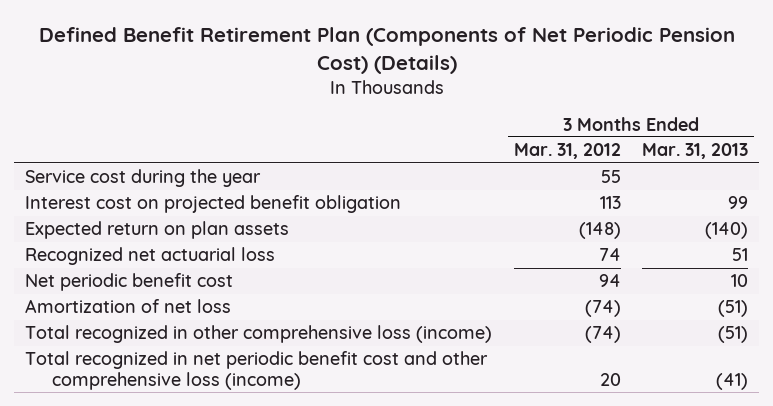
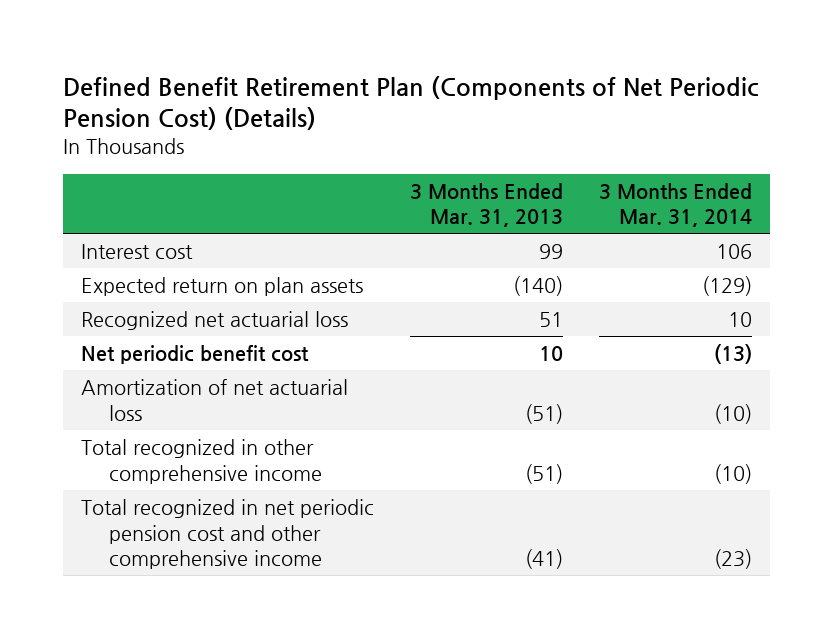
- | 3 Months Ended Mar. 31, 2012 | 3 Months Ended Mar. 31, 2013
+ | 3 Months Ended Mar. 31, 2013 | 3 Months Ended Mar. 31, 2014
- Service cost during the year | 55 |
- Interest cost on projected benefit obligation | 113 | 99
+ Interest cost | 99 | 106
- Amortization of net loss | (74) | (51)
- Total recognized in other comprehensive loss (income) | (74) | (51)
- Total recognized in net periodic benefit cost and other comprehensive loss (income) | 20 | (41)
+ Amortization of net actuarial loss | (51) | (10)
+ Total recognized in other comprehensive income | (51) | (10)
+ Total recognized in net periodic pension cost and other comprehensive income | (41) | (23)

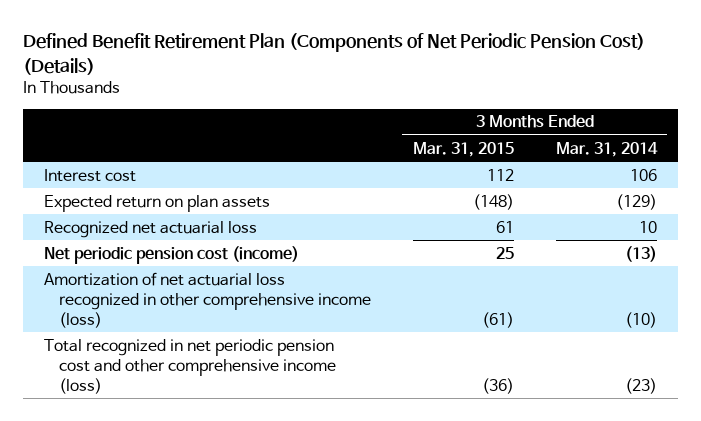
- | 3 Months Ended Mar. 31, 2013 | 3 Months Ended Mar. 31, 2014
+ | 3 Months Ended Mar. 31, 2015 | 3 Months Ended Mar. 31, 2014
- Net periodic benefit cost | 10 | (13)
- Amortization of net actuarial loss | (51) | (10)
- Total recognized in other comprehensive income | (51) | (10)
- Total recognized in net periodic pension cost and other comprehensive income | (41) | (23)
+ Net periodic pension cost (income) | 25 | (13)
+ Amortization of net actuarial loss recognized in other comprehensive income (loss) | (61) | (10)
+ Total recognized in net periodic pension cost and other comprehensive income (loss) | (36) | (23)

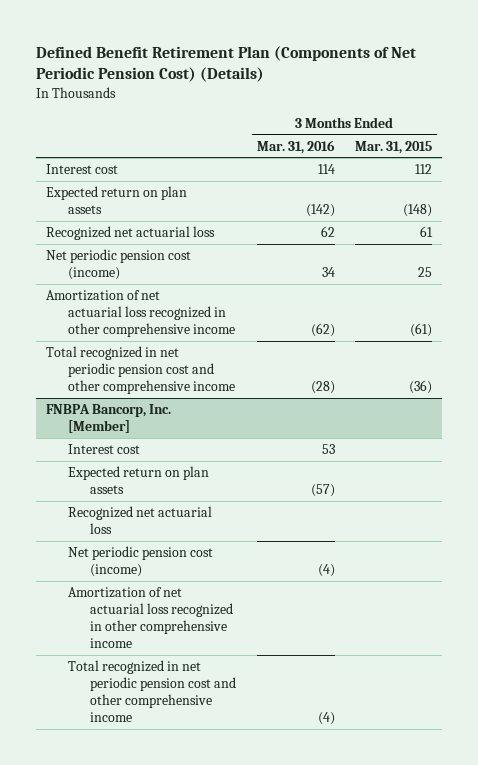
- | 3 Months Ended Mar. 31, 2015 | 3 Months Ended Mar. 31, 2014
+ | 3 Months Ended Mar. 31, 2016 | 3 Months Ended Mar. 31, 2015
- Amortization of net actuarial loss recognized in other comprehensive income (loss) | (61) | (10)
- Total recognized in net periodic pension cost and other comprehensive income (loss) | (36) | (23)
+ Amortization of net actuarial loss recognized in other comprehensive income | (62) | (61)
+ Total recognized in net periodic pension cost and other comprehensive income | (28) | (36)
+ FNBPA Bancorp, Inc. [Member]
+ Interest cost | 53 |
+ Expected return on plan assets | (57) |
+ Recognized net actuarial loss
+ Net periodic pension cost (income) | (4) |
+ Amortization of net actuarial loss recognized in other comprehensive income
+ Total recognized in net periodic pension cost and other comprehensive income | (4) |

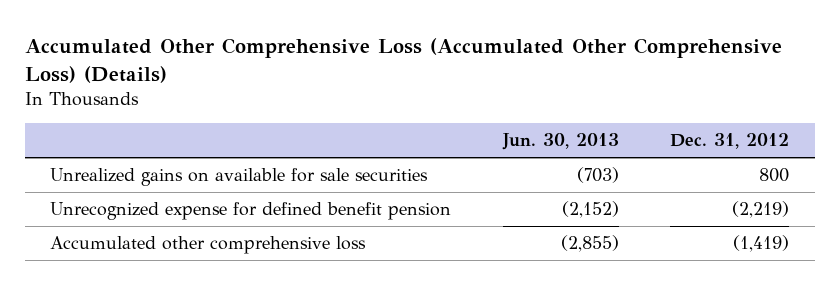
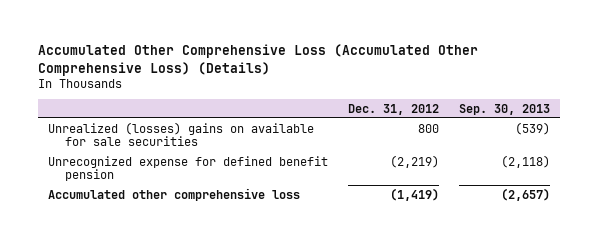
- | Jun. 30, 2013 | Dec. 31, 2012
+ | Dec. 31, 2012 | Sep. 30, 2013
- Unrealized gains on available for sale securities | (703) | 800
+ Unrealized (losses) gains on available for sale securities | 800 | (539)

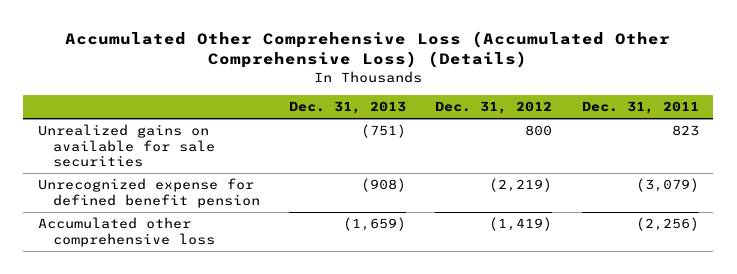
- | Dec. 31, 2012 | Sep. 30, 2013
+ | Dec. 31, 2013 | Dec. 31, 2012 | Dec. 31, 2011
- Unrealized (losses) gains on available for sale securities | 800 | (539)
+ Unrealized gains on available for sale securities | (751) | 800 | 823

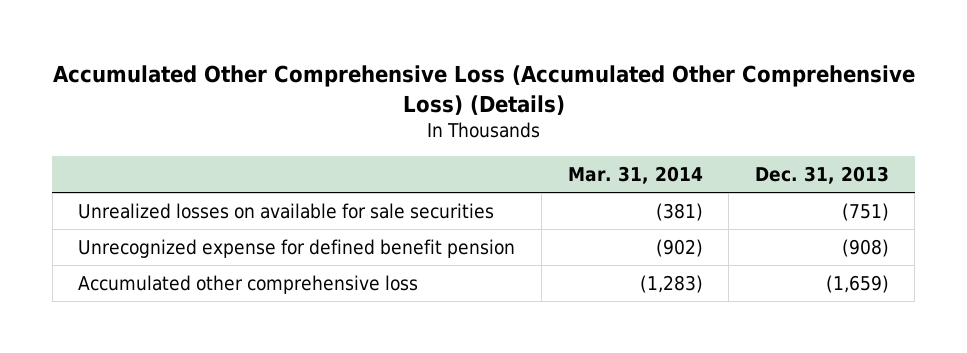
- | Dec. 31, 2013 | Dec. 31, 2012 | Dec. 31, 2011
+ | Mar. 31, 2014 | Dec. 31, 2013
- Unrealized gains on available for sale securities | (751) | 800 | 823
+ Unrealized losses on available for sale securities | (381) | (751)

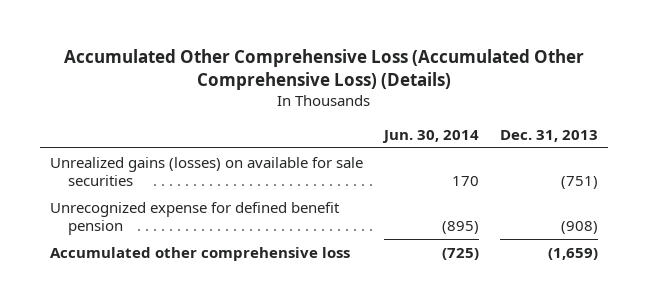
- | Mar. 31, 2014 | Dec. 31, 2013
+ | Jun. 30, 2014 | Dec. 31, 2013
- Unrealized losses on available for sale securities | (381) | (751)
+ Unrealized gains (losses) on available for sale securities | 170 | (751)

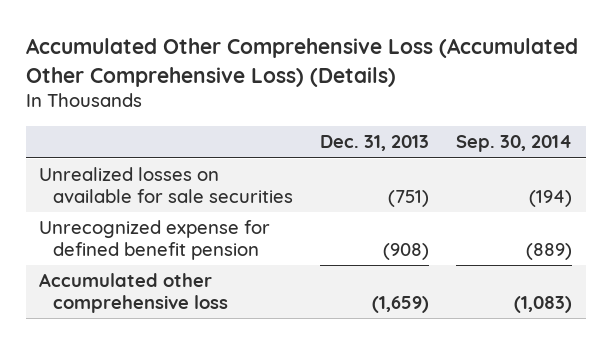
- | Jun. 30, 2014 | Dec. 31, 2013
+ | Dec. 31, 2013 | Sep. 30, 2014
- Unrealized gains (losses) on available for sale securities | 170 | (751)
+ Unrealized losses on available for sale securities | (751) | (194)

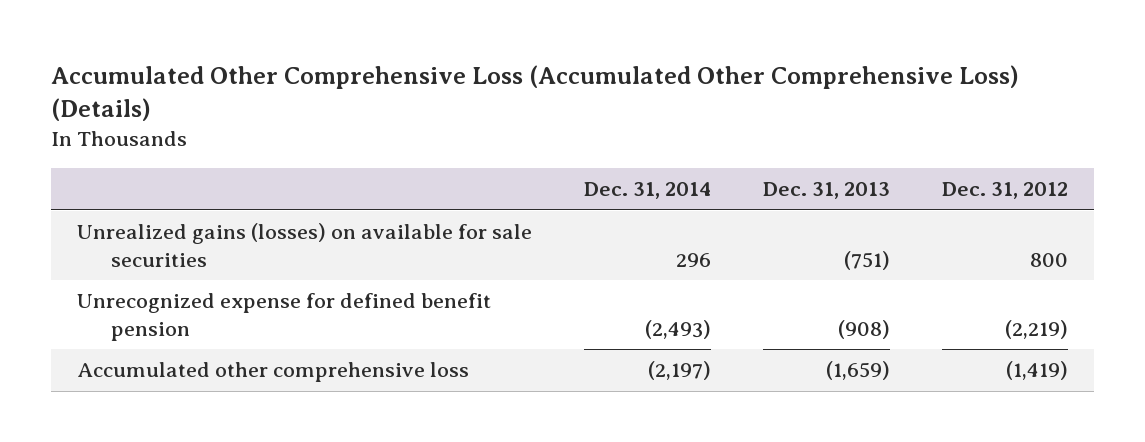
- | Dec. 31, 2013 | Sep. 30, 2014
+ | Dec. 31, 2014 | Dec. 31, 2013 | Dec. 31, 2012
- Unrealized losses on available for sale securities | (751) | (194)
+ Unrealized gains (losses) on available for sale securities | 296 | (751) | 800

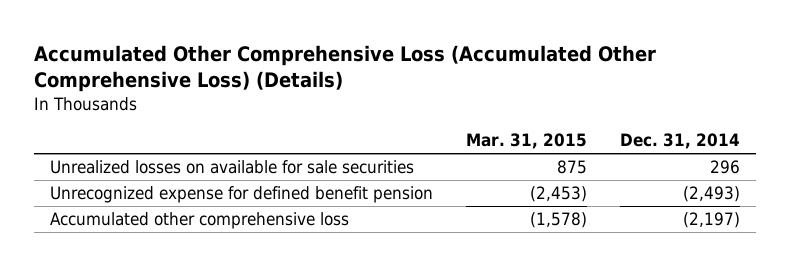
- | Dec. 31, 2014 | Dec. 31, 2013 | Dec. 31, 2012
+ | Mar. 31, 2015 | Dec. 31, 2014
- Unrealized gains (losses) on available for sale securities | 296 | (751) | 800
+ Unrealized losses on available for sale securities | 875 | 296

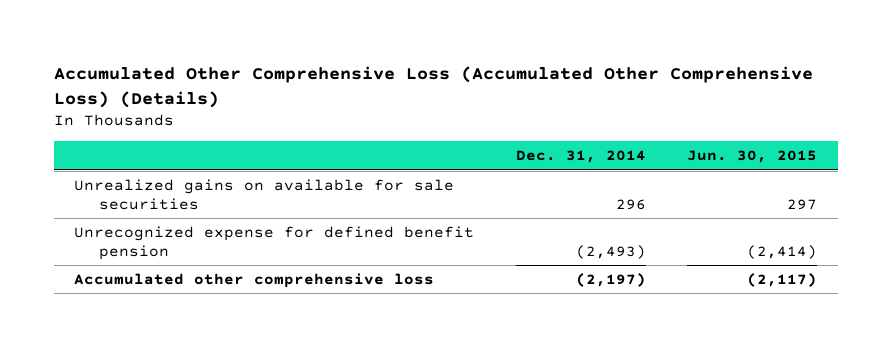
- | Mar. 31, 2015 | Dec. 31, 2014
+ | Dec. 31, 2014 | Jun. 30, 2015
- Unrealized losses on available for sale securities | 875 | 296
+ Unrealized gains on available for sale securities | 296 | 297

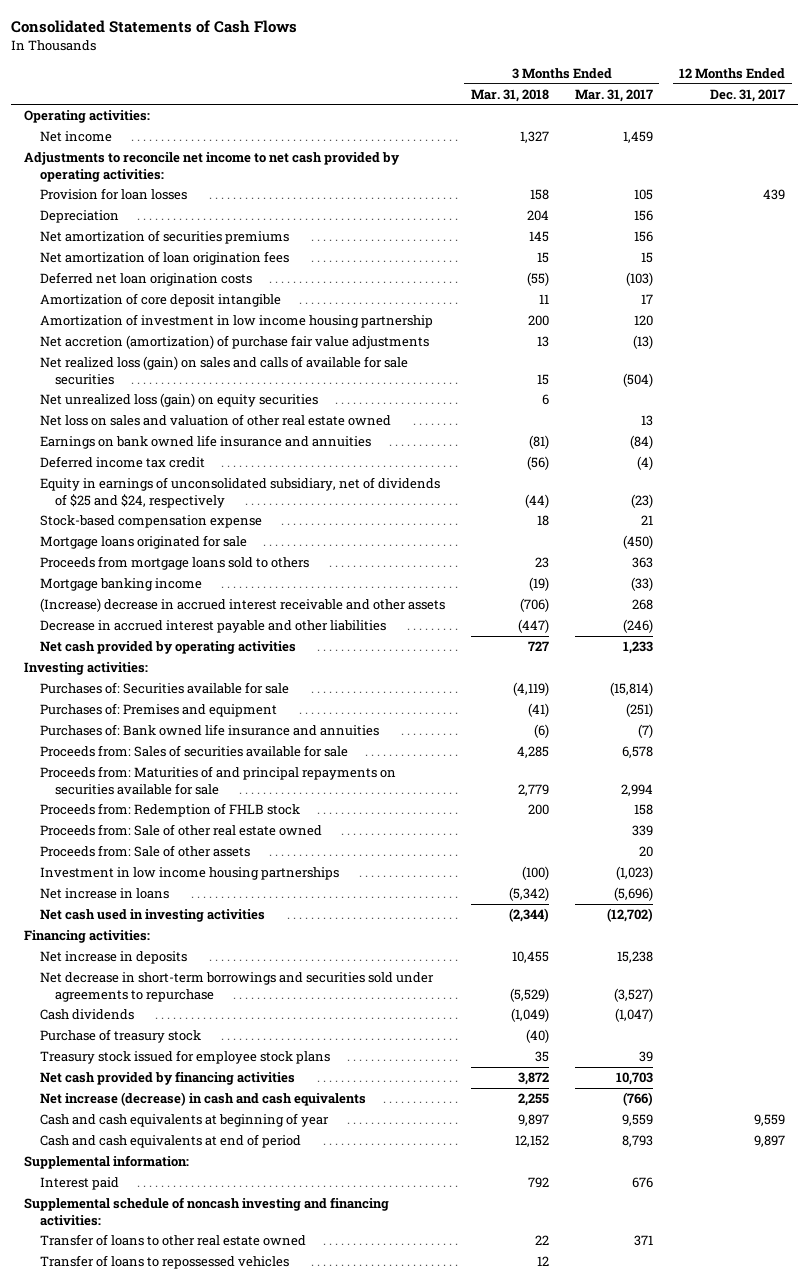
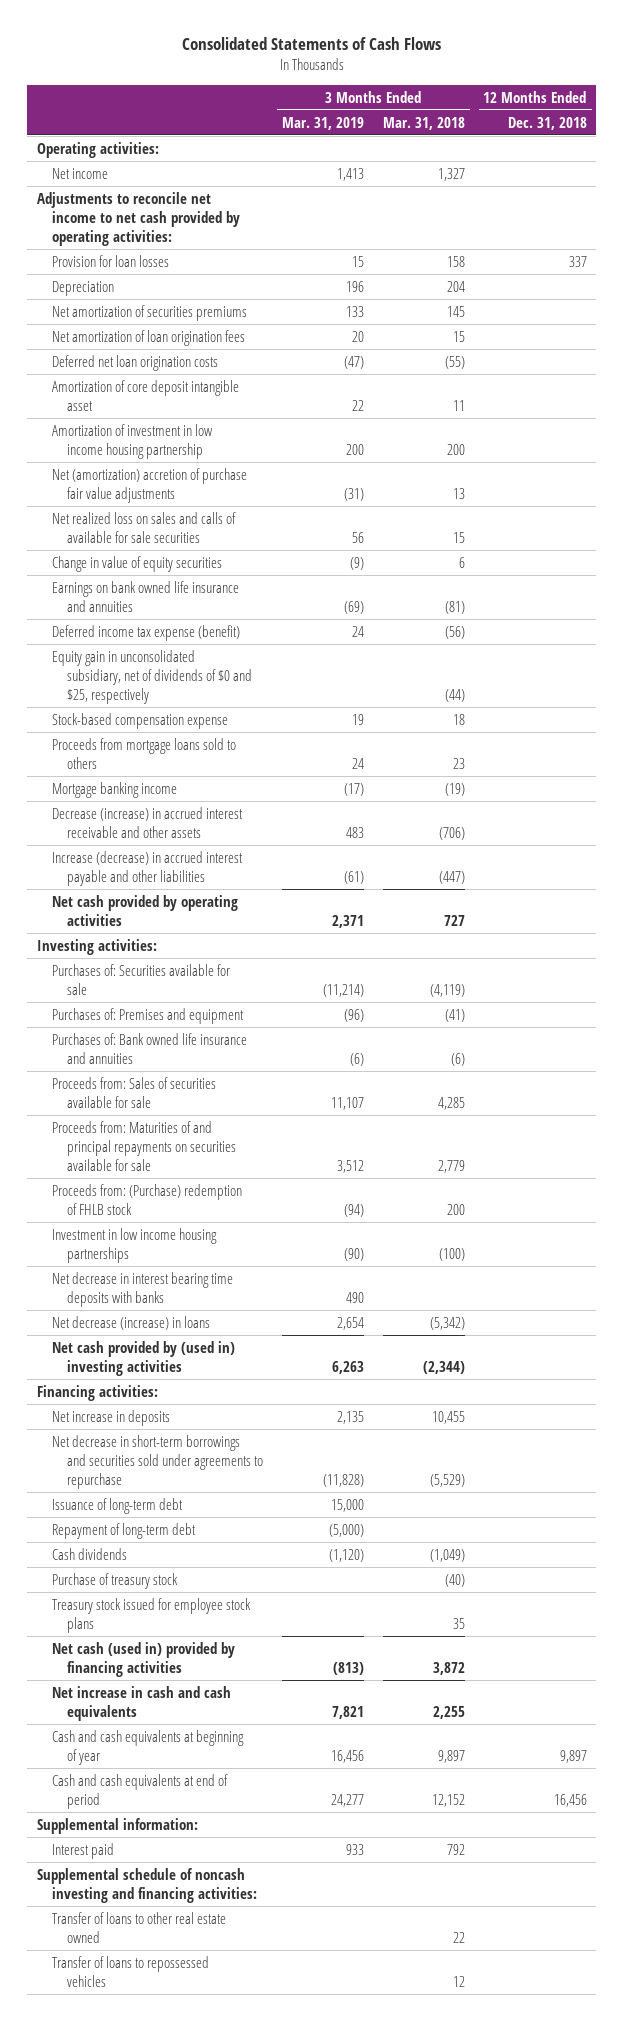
- | 3 Months Ended Mar. 31, 2018 | 3 Months Ended Mar. 31, 2017 | 12 Months Ended Dec. 31, 2017
+ | 3 Months Ended Mar. 31, 2019 | 3 Months Ended Mar. 31, 2018 | 12 Months Ended Dec. 31, 2018
- Amortization of core deposit intangible | 11 | 17 |
+ Amortization of core deposit intangible asset | 22 | 11 |
- Net accretion (amortization) of purchase fair value adjustments | 13 | (13) |
- Net realized loss (gain) on sales and calls of available for sale securities | 15 | (504) |
- Net unrealized loss (gain) on equity securities | 6 | |
- Net loss on sales and valuation of other real estate owned | | 13 |
+ Net (amortization) accretion of purchase fair value adjustments | (31) | 13 |
+ Net realized loss on sales and calls of available for sale securities | 56 | 15 |
+ Change in value of equity securities | (9) | 6 |
- Deferred income tax credit | (56) | (4) |
- Equity in earnings of unconsolidated subsidiary, net of dividends of $25 and $24, respectively | (44) | (23) |
+ Deferred income tax expense (benefit) | 24 | (56) |
+ Equity gain in unconsolidated subsidiary, net of dividends of $0 and $25, respectively | | (44) |
- Mortgage loans originated for sale | | (450) |
- (Increase) decrease in accrued interest receivable and other assets | (706) | 268 |
- Decrease in accrued interest payable and other liabilities | (447) | (246) |
+ Decrease (increase) in accrued interest receivable and other assets | 483 | (706) |
+ Increase (decrease) in accrued interest payable and other liabilities | (61) | (447) |
- Proceeds from: Redemption of FHLB stock | 200 | 158 |
- Proceeds from: Sale of other real estate owned | | 339 |
- Proceeds from: Sale of other assets | | 20 |
+ Proceeds from: (Purchase) redemption of FHLB stock | (94) | 200 |
- Net increase in loans | (5,342) | (5,696) |
- Net cash used in investing activities | (2,344) | (12,702) |
+ Net decrease in interest bearing time deposits with banks | 490 | |
+ Net decrease (increase) in loans | 2,654 | (5,342) |
+ Net cash provided by (used in) investing activities | 6,263 | (2,344) |
+ Issuance of long-term debt | 15,000 | |
+ Repayment of long-term debt | (5,000) | |
- Net cash provided by financing activities | 3,872 | 10,703 |
- Net increase (decrease) in cash and cash equivalents | 2,255 | (766) |
+ Net cash (used in) provided by financing activities | (813) | 3,872 |
+ Net increase in cash and cash equivalents | 7,821 | 2,255 |

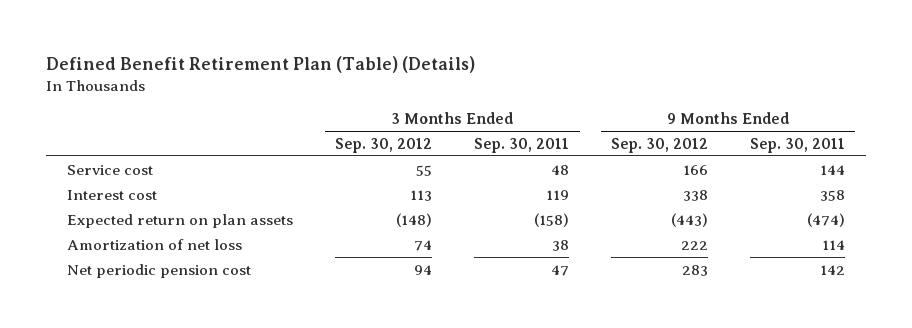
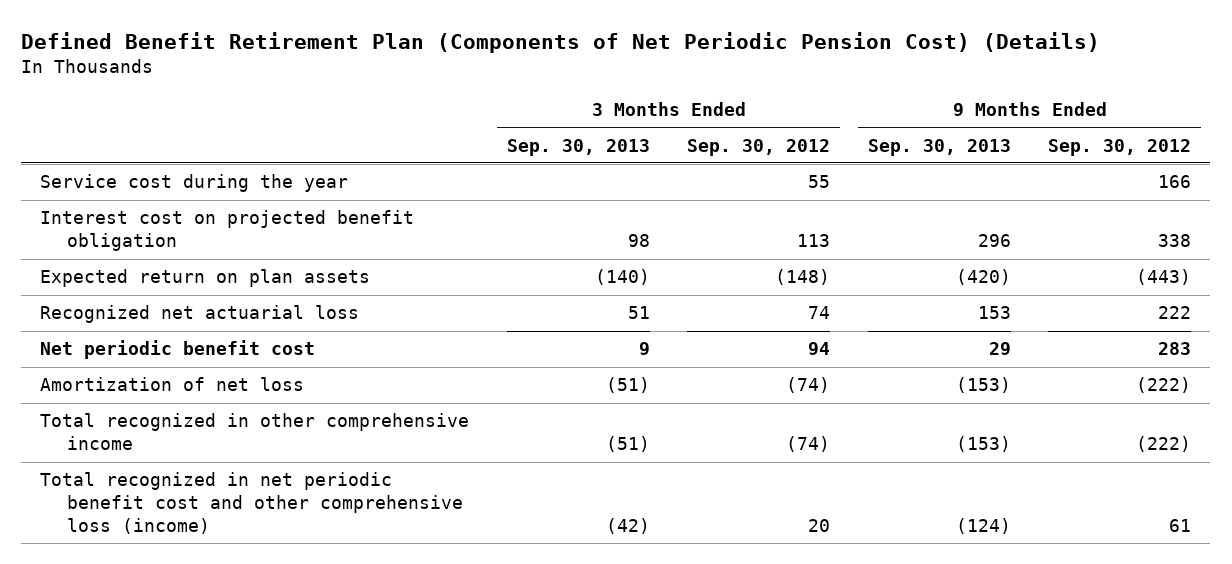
- Defined Benefit Retirement Plan (Table) (Details)
+ Defined Benefit Retirement Plan (Components of Net Periodic Pension Cost) (Details)
- | 3 Months Ended Sep. 30, 2012 | 3 Months Ended Sep. 30, 2011 | 9 Months Ended Sep. 30, 2012 | 9 Months Ended Sep. 30, 2011
+ | 3 Months Ended Sep. 30, 2013 | 3 Months Ended Sep. 30, 2012 | 9 Months Ended Sep. 30, 2013 | 9 Months Ended Sep. 30, 2012
- Service cost | 55 | 48 | 166 | 144
- Interest cost | 113 | 119 | 338 | 358
+ Service cost during the year | | 55 | | 166
+ Interest cost on projected benefit obligation | 98 | 113 | 296 | 338
- Amortization of net loss | 74 | 38 | 222 | 114
- Net periodic pension cost | 94 | 47 | 283 | 142
+ Recognized net actuarial loss | 51 | 74 | 153 | 222
+ Net periodic benefit cost | 9 | 94 | 29 | 283
+ Amortization of net loss | (51) | (74) | (153) | (222)
+ Total recognized in other comprehensive income | (51) | (74) | (153) | (222)
+ Total recognized in net periodic benefit cost and other comprehensive loss (income) | (42) | 20 | (124) | 61

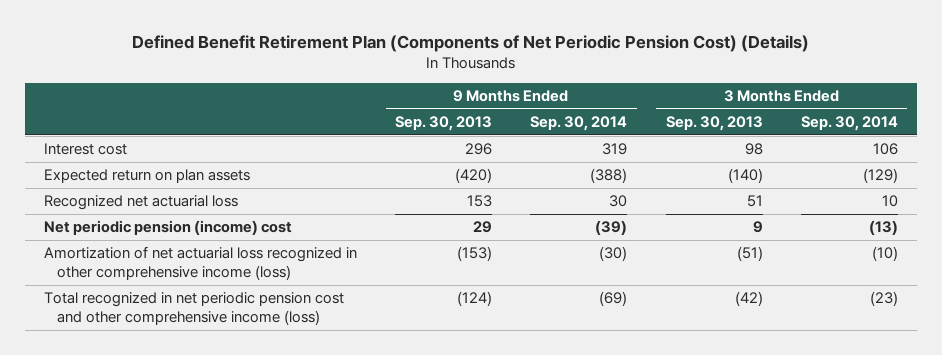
- | 3 Months Ended Sep. 30, 2013 | 3 Months Ended Sep. 30, 2012 | 9 Months Ended Sep. 30, 2013 | 9 Months Ended Sep. 30, 2012
+ | 9 Months Ended Sep. 30, 2013 | 9 Months Ended Sep. 30, 2014 | 3 Months Ended Sep. 30, 2013 | 3 Months Ended Sep. 30, 2014
- Service cost during the year | | 55 | | 166
- Interest cost on projected benefit obligation | 98 | 113 | 296 | 338
+ Interest cost | 296 | 319 | 98 | 106
- Net periodic benefit cost | 9 | 94 | 29 | 283
- Amortization of net loss | (51) | (74) | (153) | (222)
- Total recognized in other comprehensive income | (51) | (74) | (153) | (222)
- Total recognized in net periodic benefit cost and other comprehensive loss (income) | (42) | 20 | (124) | 61
+ Net periodic pension (income) cost | 29 | (39) | 9 | (13)
+ Amortization of net actuarial loss recognized in other comprehensive income (loss) | (153) | (30) | (51) | (10)
+ Total recognized in net periodic pension cost and other comprehensive income (loss) | (124) | (69) | (42) | (23)

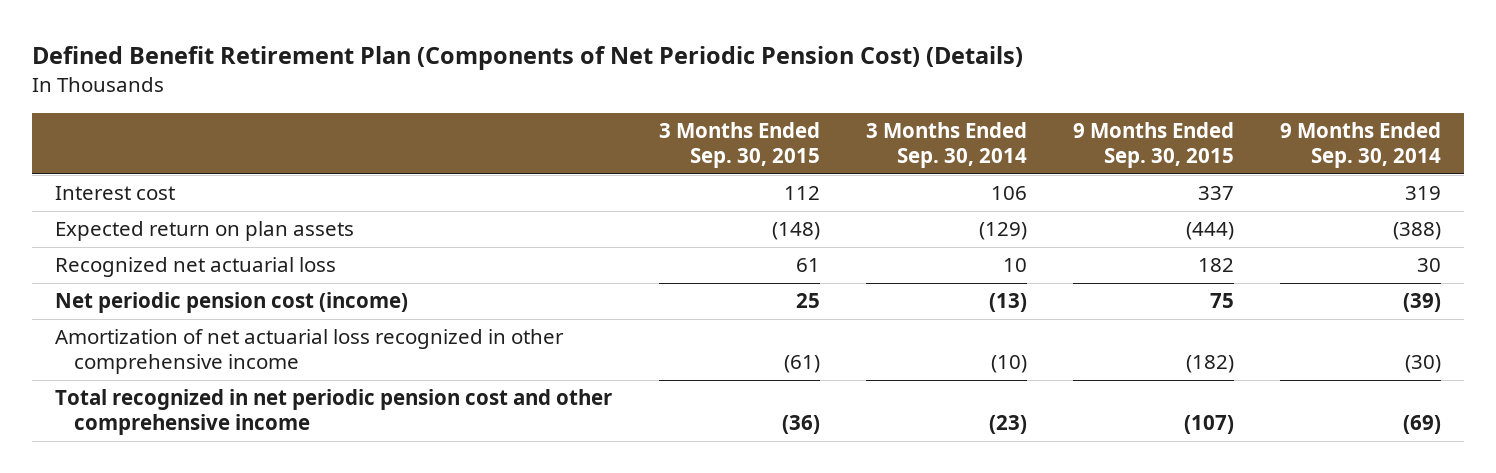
- | 9 Months Ended Sep. 30, 2013 | 9 Months Ended Sep. 30, 2014 | 3 Months Ended Sep. 30, 2013 | 3 Months Ended Sep. 30, 2014
+ | 3 Months Ended Sep. 30, 2015 | 3 Months Ended Sep. 30, 2014 | 9 Months Ended Sep. 30, 2015 | 9 Months Ended Sep. 30, 2014
- Net periodic pension (income) cost | 29 | (39) | 9 | (13)
- Amortization of net actuarial loss recognized in other comprehensive income (loss) | (153) | (30) | (51) | (10)
- Total recognized in net periodic pension cost and other comprehensive income (loss) | (124) | (69) | (42) | (23)
+ Net periodic pension cost (income) | 25 | (13) | 75 | (39)
+ Amortization of net actuarial loss recognized in other comprehensive income | (61) | (10) | (182) | (30)
+ Total recognized in net periodic pension cost and other comprehensive income | (36) | (23) | (107) | (69)

